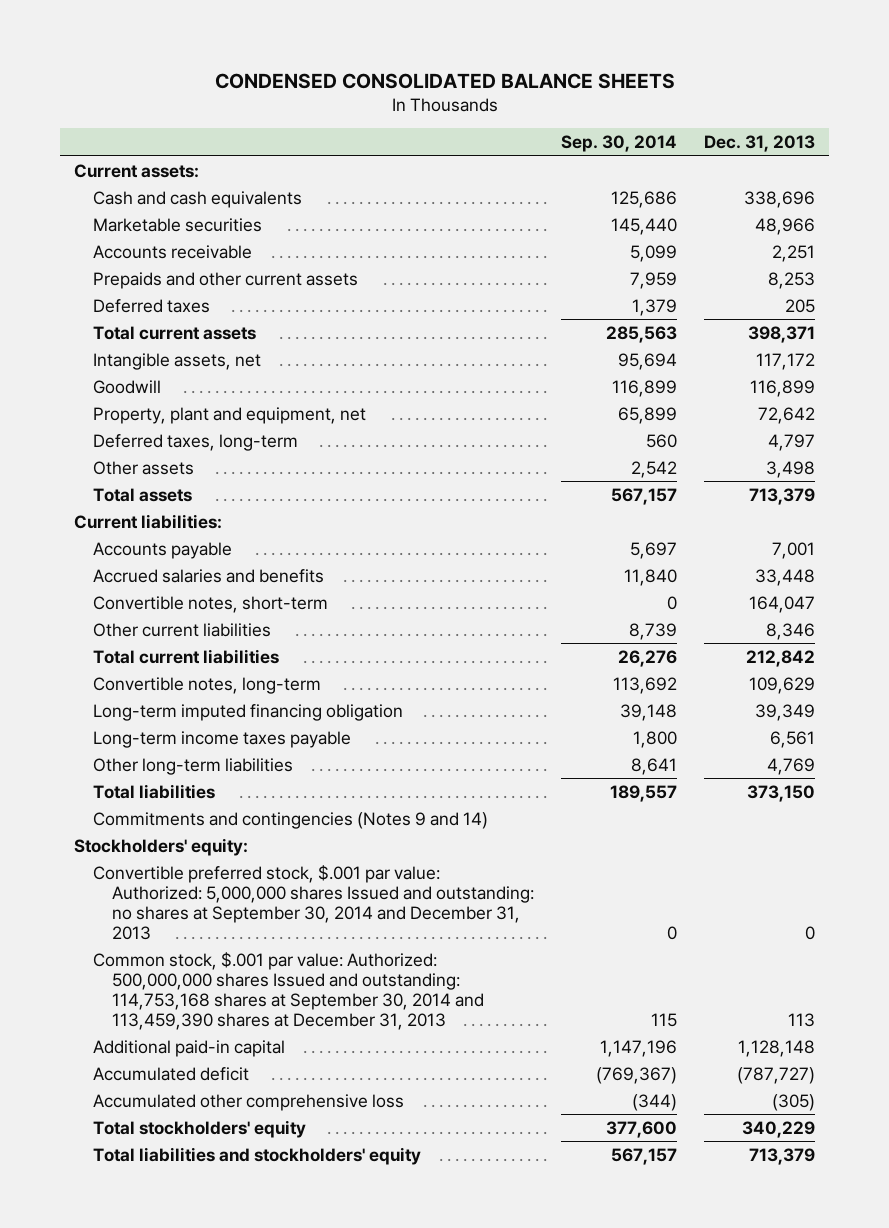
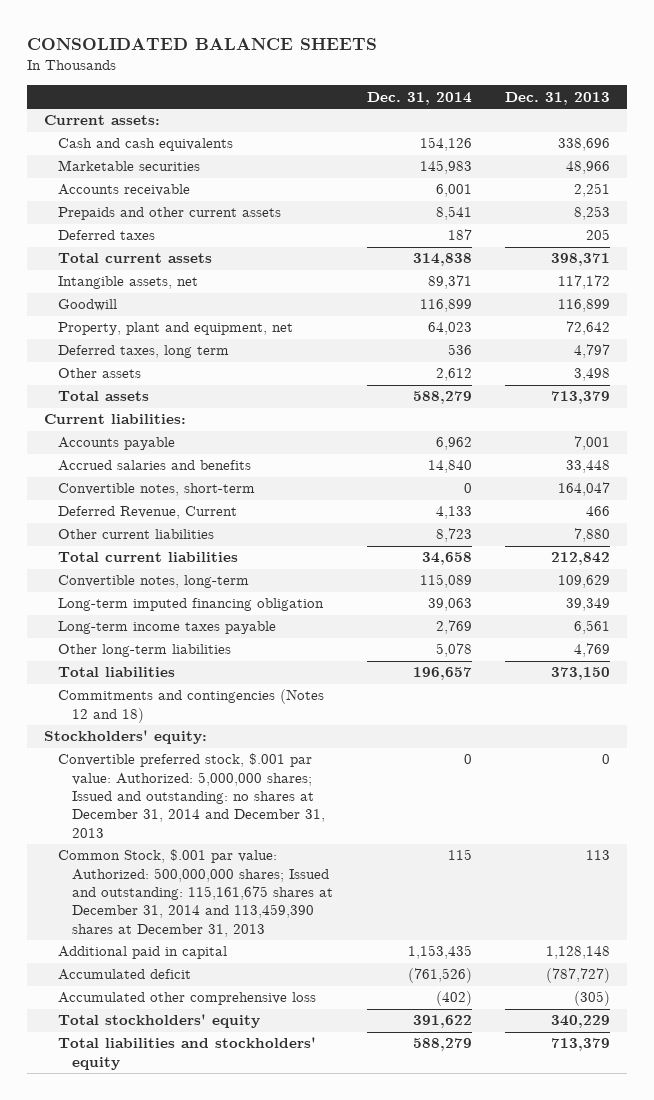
- CONDENSED CONSOLIDATED BALANCE SHEETS
+ CONSOLIDATED BALANCE SHEETS
- | Sep. 30, 2014 | Dec. 31, 2013
+ | Dec. 31, 2014 | Dec. 31, 2013
- Deferred taxes, long-term | 560 | 4,797
+ Deferred taxes, long term | 536 | 4,797
- Other current liabilities | 8,739 | 8,346
+ Deferred Revenue, Current | 4,133 | 466
+ Other current liabilities | 8,723 | 7,880
- Commitments and contingencies (Notes 9 and 14)
+ Commitments and contingencies (Notes 12 and 18)
- Convertible preferred stock, $.001 par value: Authorized: 5,000,000 shares Issued and outstanding: no shares at September 30, 2014 and December 31, 2013 | 0 | 0
- Common stock, $.001 par value: Authorized: 500,000,000 shares Issued and outstanding: 114,753,168 shares at September 30, 2014 and 113,459,390 shares at December 31, 2013 | 115 | 113
- Additional paid-in capital | 1,147,196 | 1,128,148
+ Convertible preferred stock, $.001 par value: Authorized: 5,000,000 shares; Issued and outstanding: no shares at December 31, 2014 and December 31, 2013 | 0 | 0
+ Common Stock, $.001 par value: Authorized: 500,000,000 shares; Issued and outstanding: 115,161,675 shares at December 31, 2014 and 113,459,390 shares at December 31, 2013 | 115 | 113
+ Additional paid in capital | 1,153,435 | 1,128,148

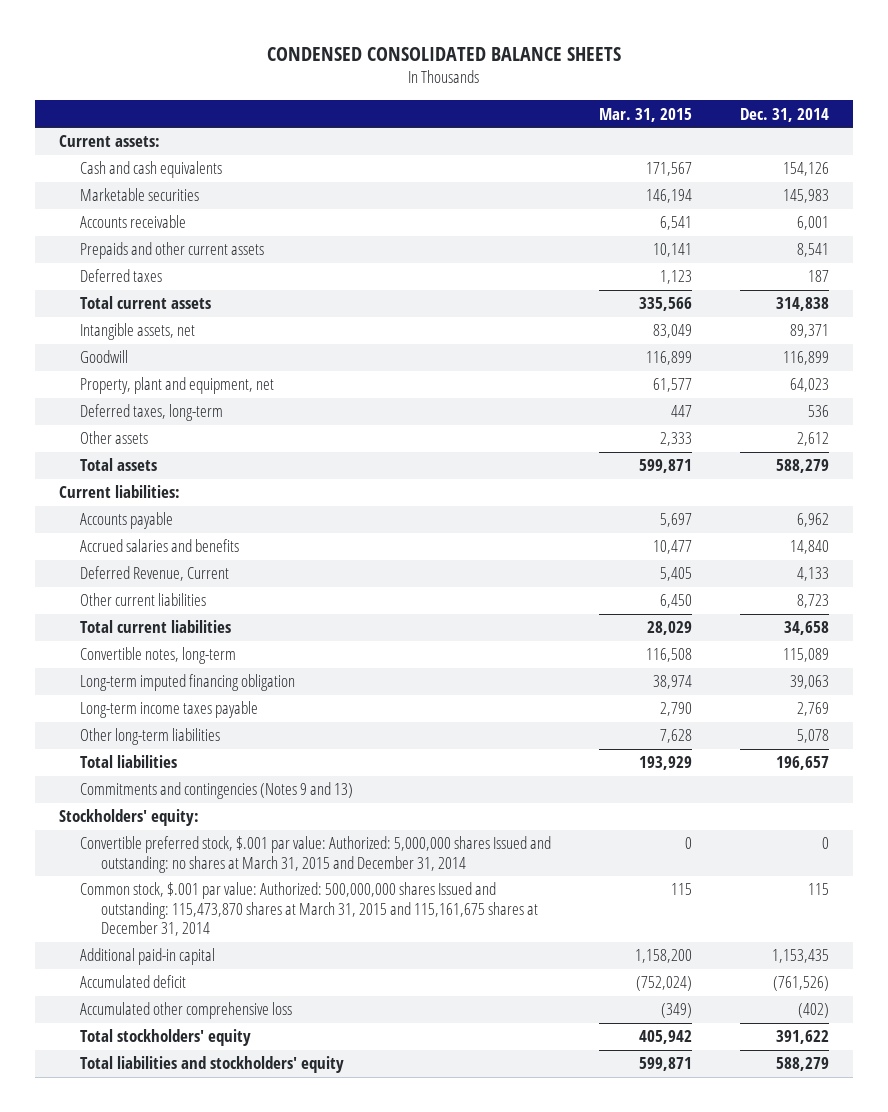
- CONSOLIDATED BALANCE SHEETS
+ CONDENSED CONSOLIDATED BALANCE SHEETS
- | Dec. 31, 2014 | Dec. 31, 2013
+ | Mar. 31, 2015 | Dec. 31, 2014
- Deferred taxes, long term | 536 | 4,797
+ Deferred taxes, long-term | 447 | 536
- Convertible notes, short-term | 0 | 164,047
- Commitments and contingencies (Notes 12 and 18)
+ Commitments and contingencies (Notes 9 and 13)
- Convertible preferred stock, $.001 par value: Authorized: 5,000,000 shares; Issued and outstanding: no shares at December 31, 2014 and December 31, 2013 | 0 | 0
- Common Stock, $.001 par value: Authorized: 500,000,000 shares; Issued and outstanding: 115,161,675 shares at December 31, 2014 and 113,459,390 shares at December 31, 2013 | 115 | 113
- Additional paid in capital | 1,153,435 | 1,128,148
+ Convertible preferred stock, $.001 par value: Authorized: 5,000,000 shares Issued and outstanding: no shares at March 31, 2015 and December 31, 2014 | 0 | 0
+ Common stock, $.001 par value: Authorized: 500,000,000 shares Issued and outstanding: 115,473,870 shares at March 31, 2015 and 115,161,675 shares at December 31, 2014 | 115 | 115
+ Additional paid-in capital | 1,158,200 | 1,153,435

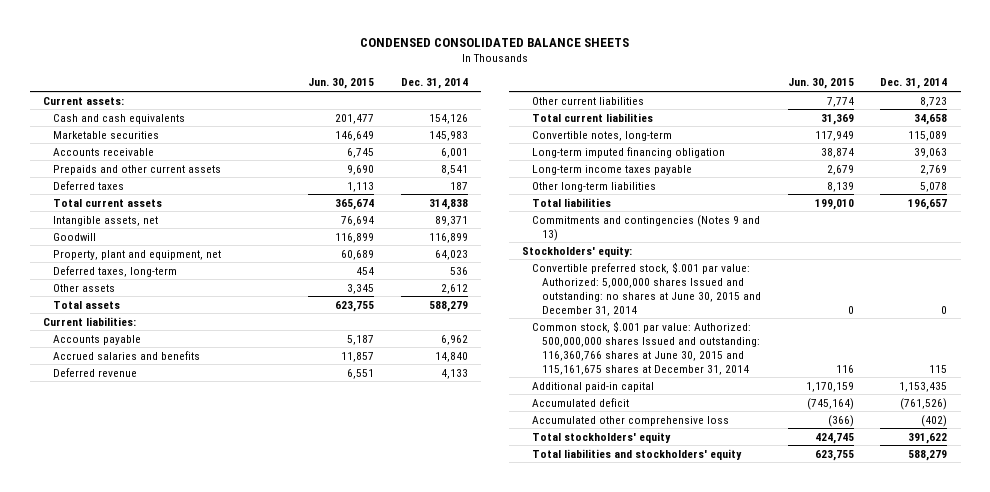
- | Mar. 31, 2015 | Dec. 31, 2014
+ | Jun. 30, 2015 | Dec. 31, 2014
- Deferred Revenue, Current | 5,405 | 4,133
+ Deferred revenue | 6,551 | 4,133
- Convertible preferred stock, $.001 par value: Authorized: 5,000,000 shares Issued and outstanding: no shares at March 31, 2015 and December 31, 2014 | 0 | 0
- Common stock, $.001 par value: Authorized: 500,000,000 shares Issued and outstanding: 115,473,870 shares at March 31, 2015 and 115,161,675 shares at December 31, 2014 | 115 | 115
+ Convertible preferred stock, $.001 par value: Authorized: 5,000,000 shares Issued and outstanding: no shares at June 30, 2015 and December 31, 2014 | 0 | 0
+ Common stock, $.001 par value: Authorized: 500,000,000 shares Issued and outstanding: 116,360,766 shares at June 30, 2015 and 115,161,675 shares at December 31, 2014 | 116 | 115

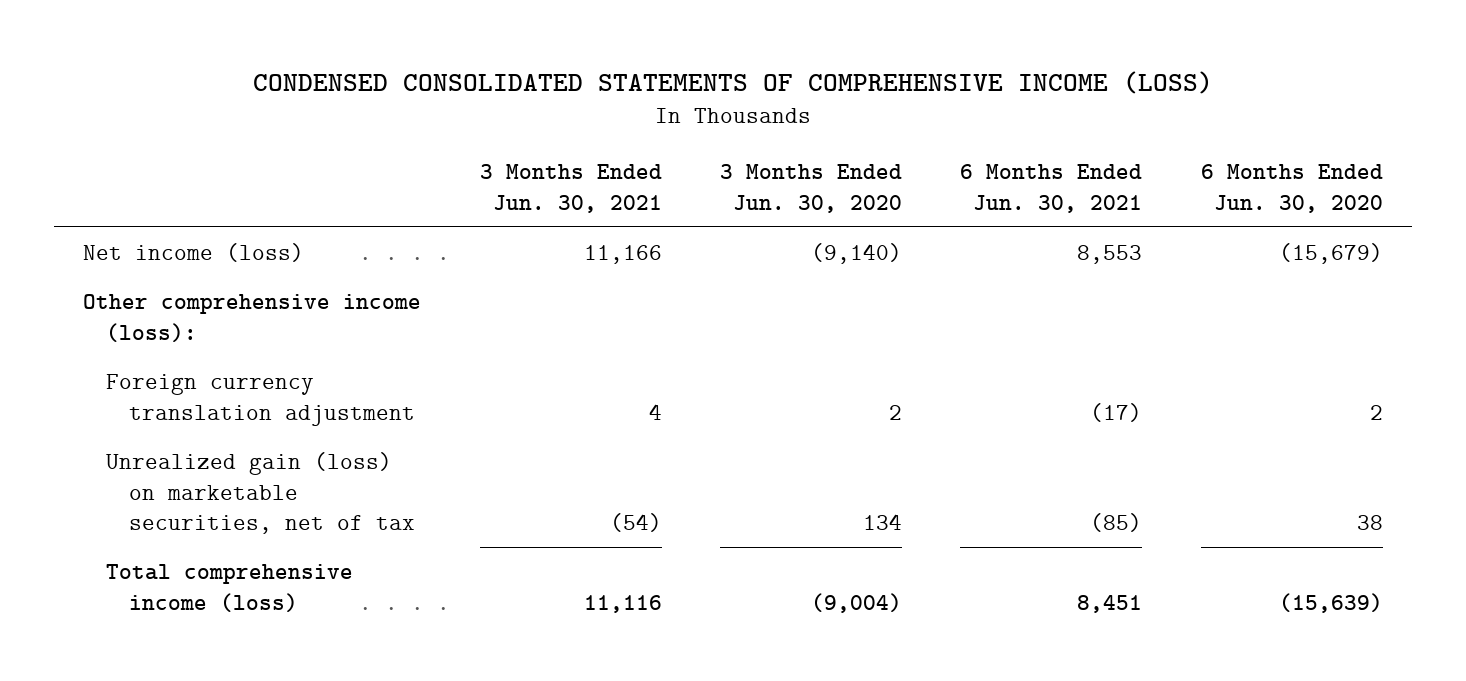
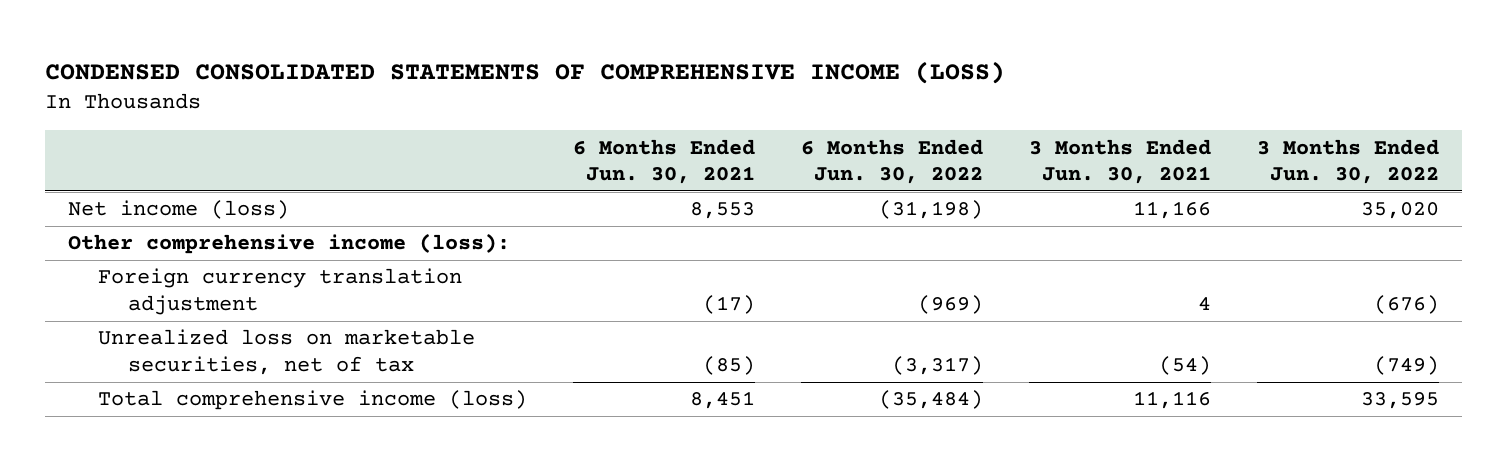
- | 3 Months Ended Jun. 30, 2021 | 3 Months Ended Jun. 30, 2020 | 6 Months Ended Jun. 30, 2021 | 6 Months Ended Jun. 30, 2020
+ | 6 Months Ended Jun. 30, 2021 | 6 Months Ended Jun. 30, 2022 | 3 Months Ended Jun. 30, 2021 | 3 Months Ended Jun. 30, 2022
- Unrealized gain (loss) on marketable securities, net of tax | (54) | 134 | (85) | 38
+ Unrealized loss on marketable securities, net of tax | (85) | (3,317) | (54) | (749)

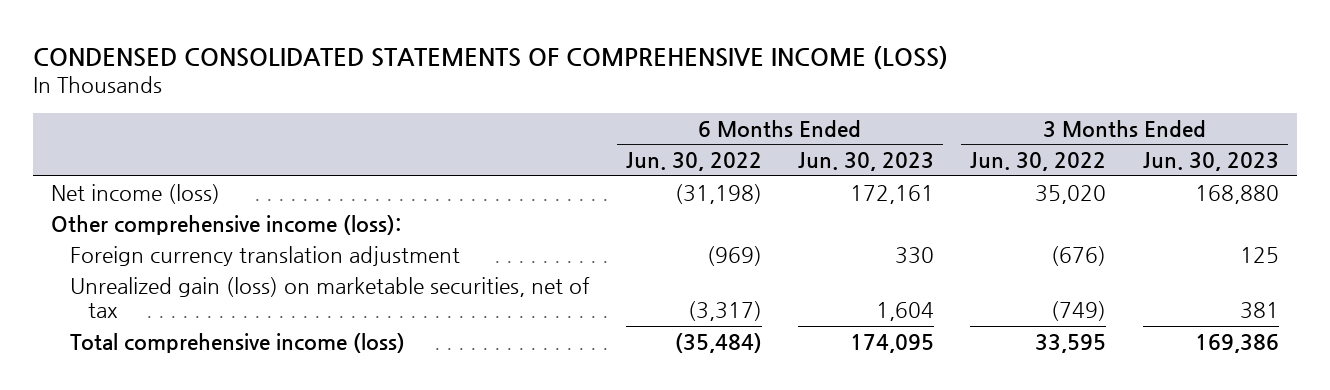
- | 6 Months Ended Jun. 30, 2021 | 6 Months Ended Jun. 30, 2022 | 3 Months Ended Jun. 30, 2021 | 3 Months Ended Jun. 30, 2022
+ | 6 Months Ended Jun. 30, 2022 | 6 Months Ended Jun. 30, 2023 | 3 Months Ended Jun. 30, 2022 | 3 Months Ended Jun. 30, 2023
- Unrealized loss on marketable securities, net of tax | (85) | (3,317) | (54) | (749)
+ Unrealized gain (loss) on marketable securities, net of tax | (3,317) | 1,604 | (749) | 381

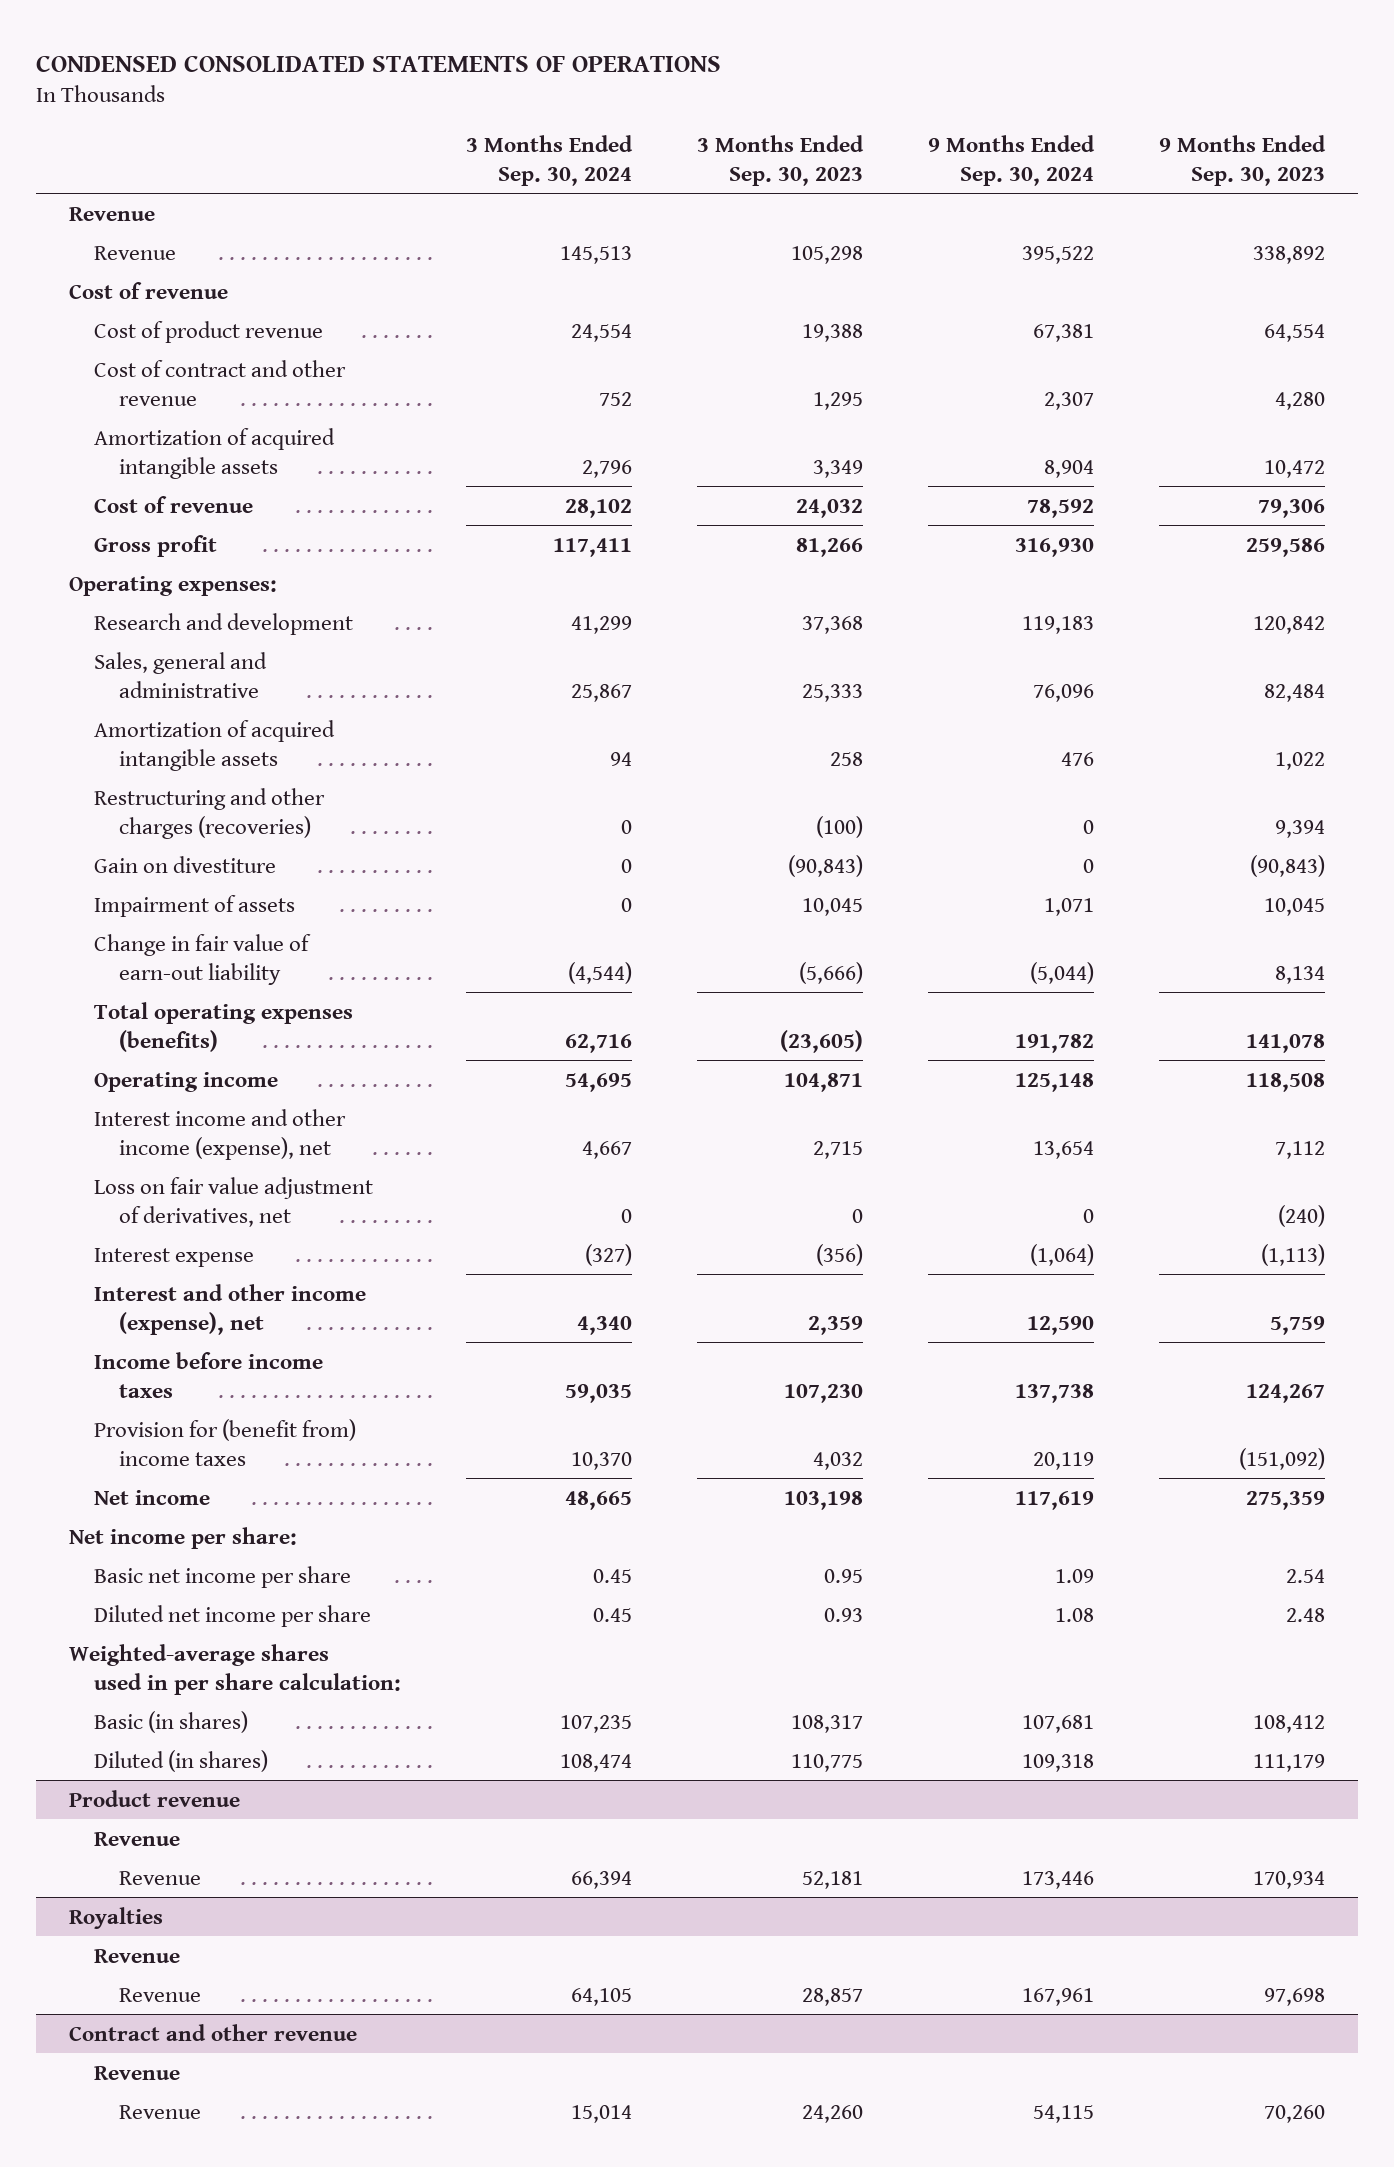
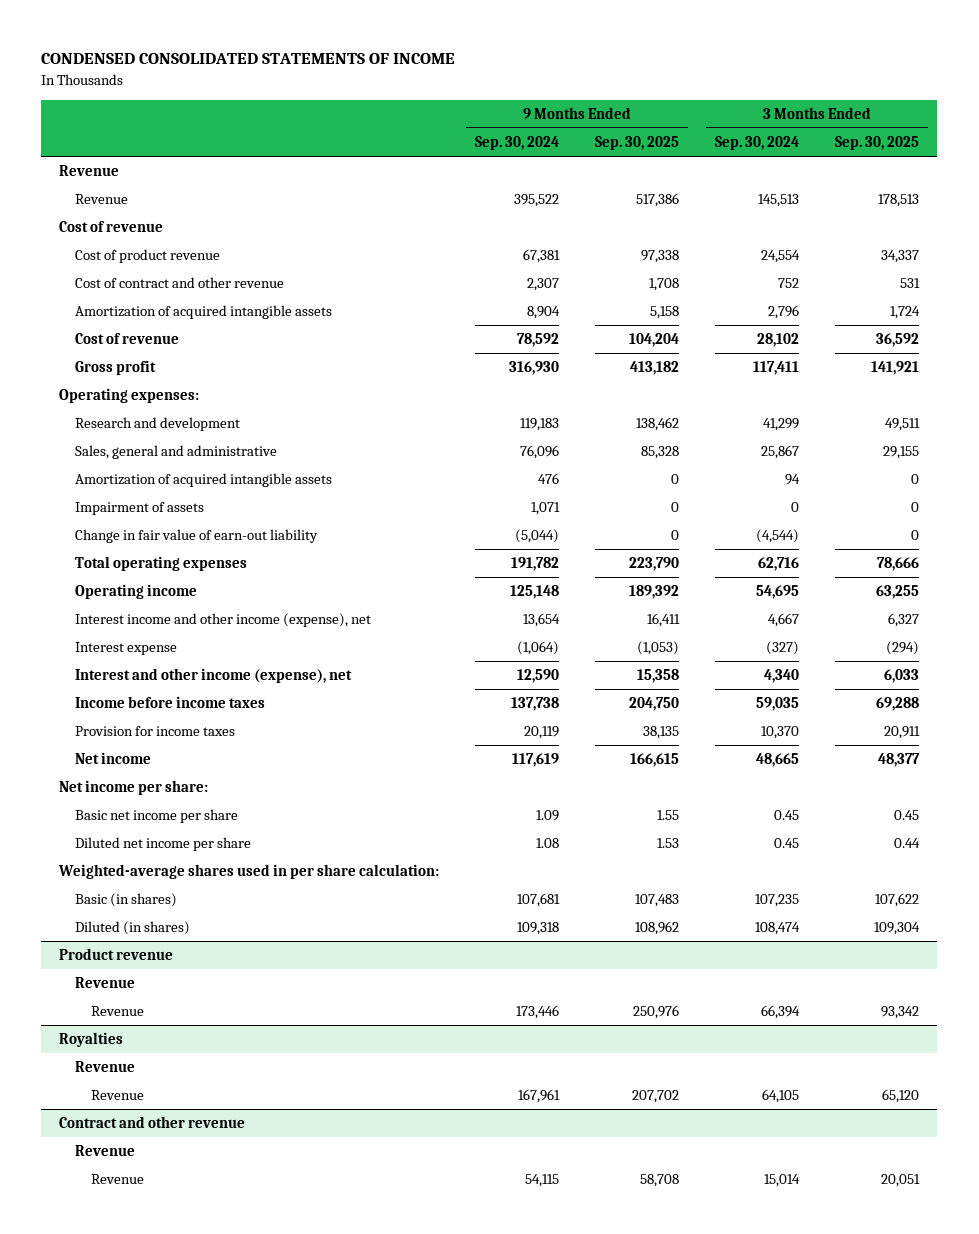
- CONDENSED CONSOLIDATED STATEMENTS OF OPERATIONS
+ CONDENSED CONSOLIDATED STATEMENTS OF INCOME
- | 3 Months Ended Sep. 30, 2024 | 3 Months Ended Sep. 30, 2023 | 9 Months Ended Sep. 30, 2024 | 9 Months Ended Sep. 30, 2023
+ | 9 Months Ended Sep. 30, 2024 | 9 Months Ended Sep. 30, 2025 | 3 Months Ended Sep. 30, 2024 | 3 Months Ended Sep. 30, 2025
- Restructuring and other charges (recoveries) | 0 | (100) | 0 | 9,394
- Gain on divestiture | 0 | (90,843) | 0 | (90,843)
- Total operating expenses (benefits) | 62,716 | (23,605) | 191,782 | 141,078
+ Total operating expenses | 191,782 | 223,790 | 62,716 | 78,666
- Loss on fair value adjustment of derivatives, net | 0 | 0 | 0 | (240)
- Provision for (benefit from) income taxes | 10,370 | 4,032 | 20,119 | (151,092)
+ Provision for income taxes | 20,119 | 38,135 | 10,370 | 20,911

